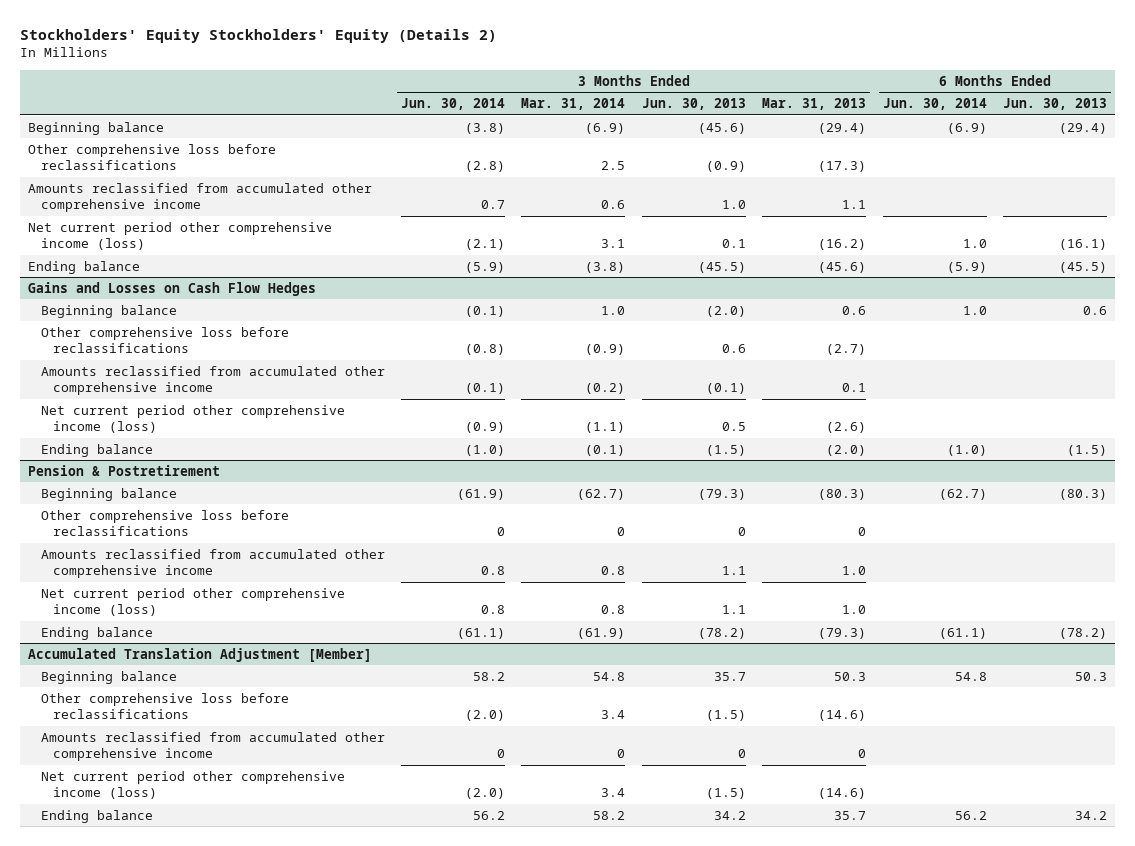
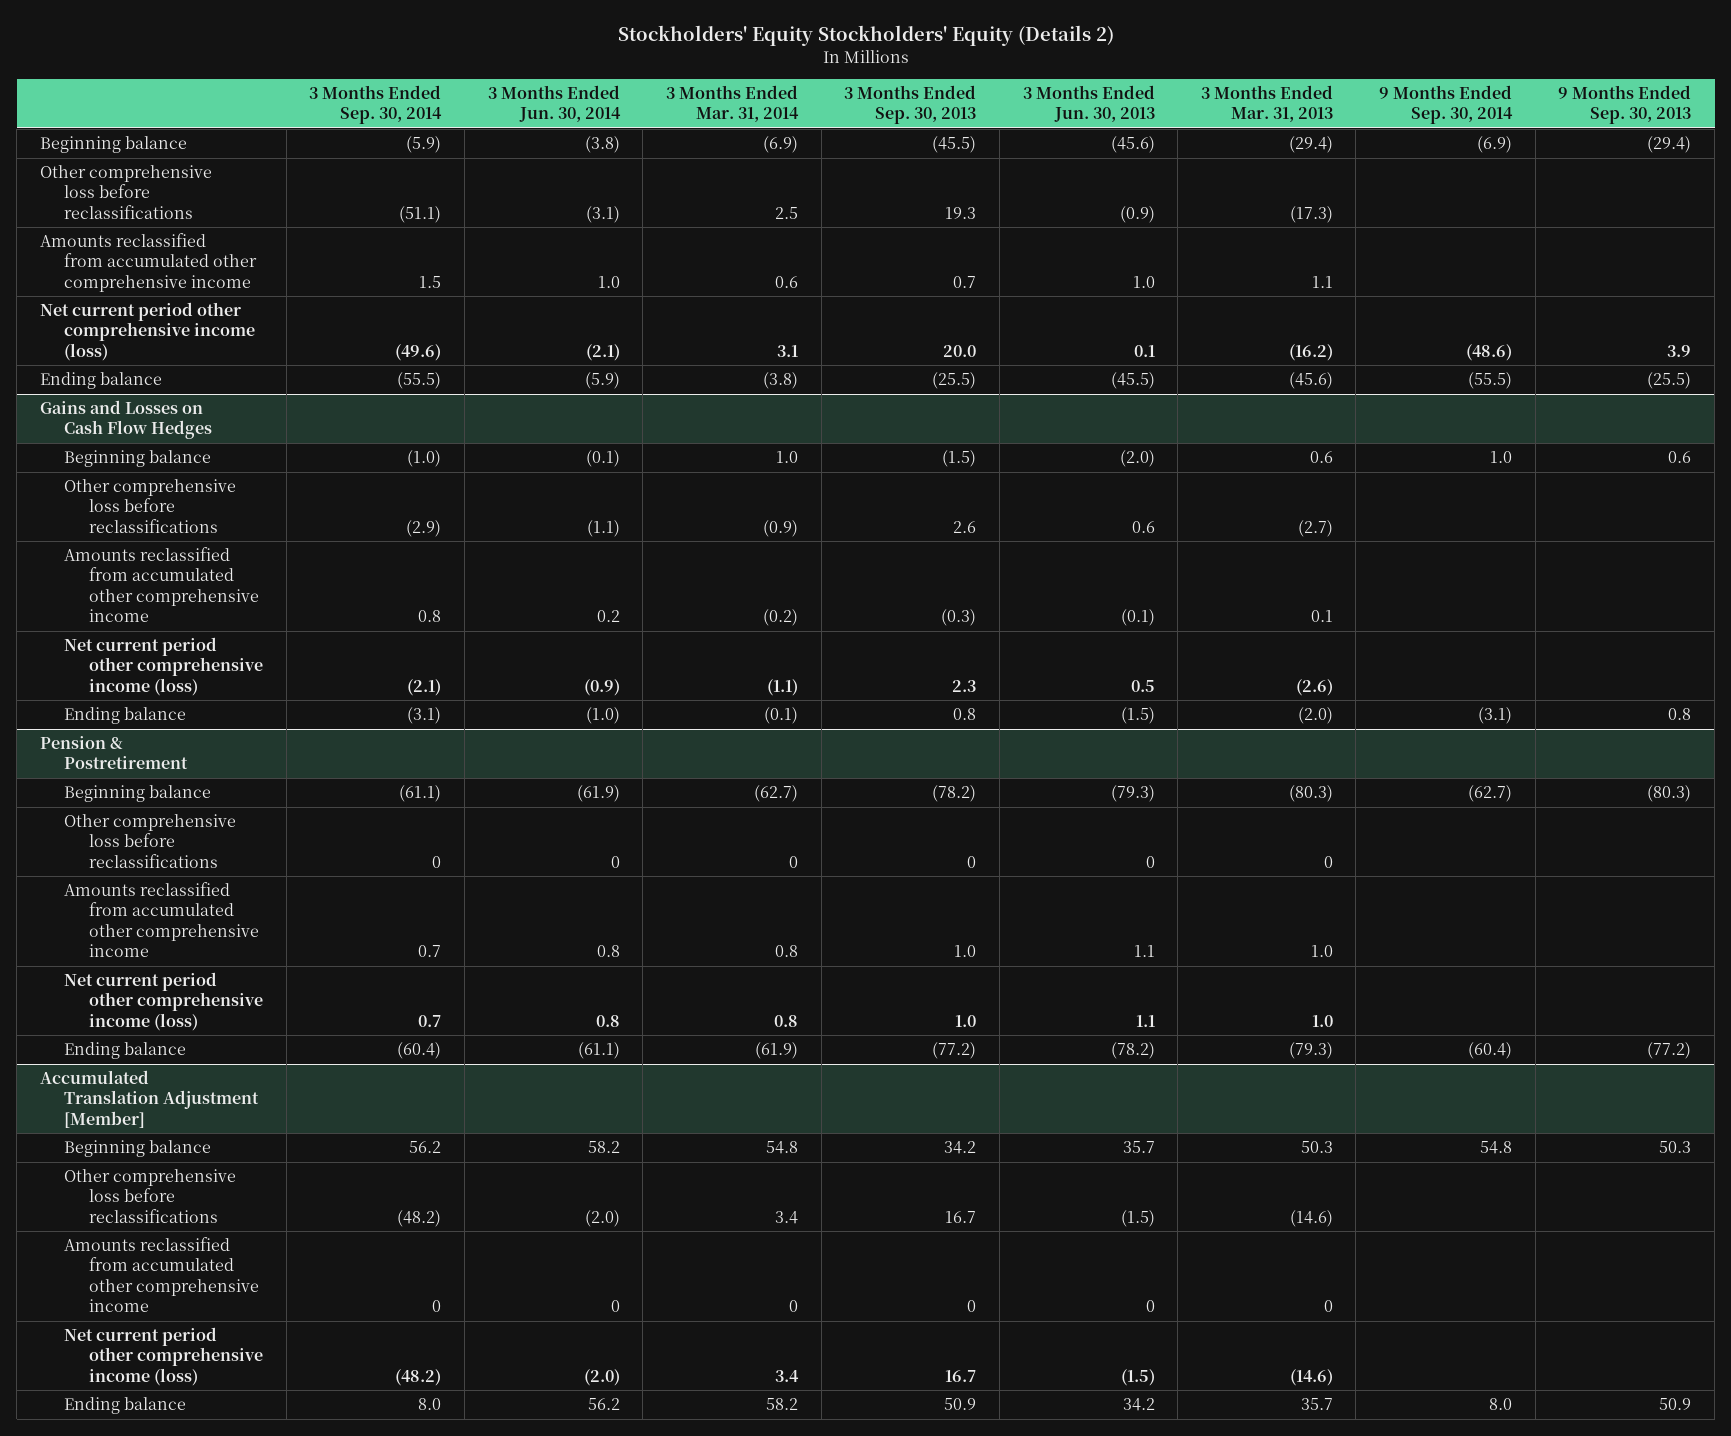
- | 3 Months Ended Jun. 30, 2014 | 3 Months Ended Mar. 31, 2014 | 3 Months Ended Jun. 30, 2013 | 3 Months Ended Mar. 31, 2013 | 6 Months Ended Jun. 30, 2014 | 6 Months Ended Jun. 30, 2013
+ | 3 Months Ended Sep. 30, 2014 | 3 Months Ended Jun. 30, 2014 | 3 Months Ended Mar. 31, 2014 | 3 Months Ended Sep. 30, 2013 | 3 Months Ended Jun. 30, 2013 | 3 Months Ended Mar. 31, 2013 | 9 Months Ended Sep. 30, 2014 | 9 Months Ended Sep. 30, 2013
- Other comprehensive loss before reclassifications | (2.8) | 2.5 | (0.9) | (17.3) | |
- Amounts reclassified from accumulated other comprehensive income | 0.7 | 0.6 | 1.0 | 1.1 | |
+ Other comprehensive loss before reclassifications | (51.1) | (3.1) | 2.5 | 19.3 | (0.9) | (17.3) | |
+ Amounts reclassified from accumulated other comprehensive income | 1.5 | 1.0 | 0.6 | 0.7 | 1.0 | 1.1 | |
@ Gains and Losses on Cash Flow Hedges
- Other comprehensive loss before reclassifications | (0.8) | (0.9) | 0.6 | (2.7) | |
- Amounts reclassified from accumulated other comprehensive income | (0.1) | (0.2) | (0.1) | 0.1 | |
+ Other comprehensive loss before reclassifications | (2.9) | (1.1) | (0.9) | 2.6 | 0.6 | (2.7) | |
+ Amounts reclassified from accumulated other comprehensive income | 0.8 | 0.2 | (0.2) | (0.3) | (0.1) | 0.1 | |

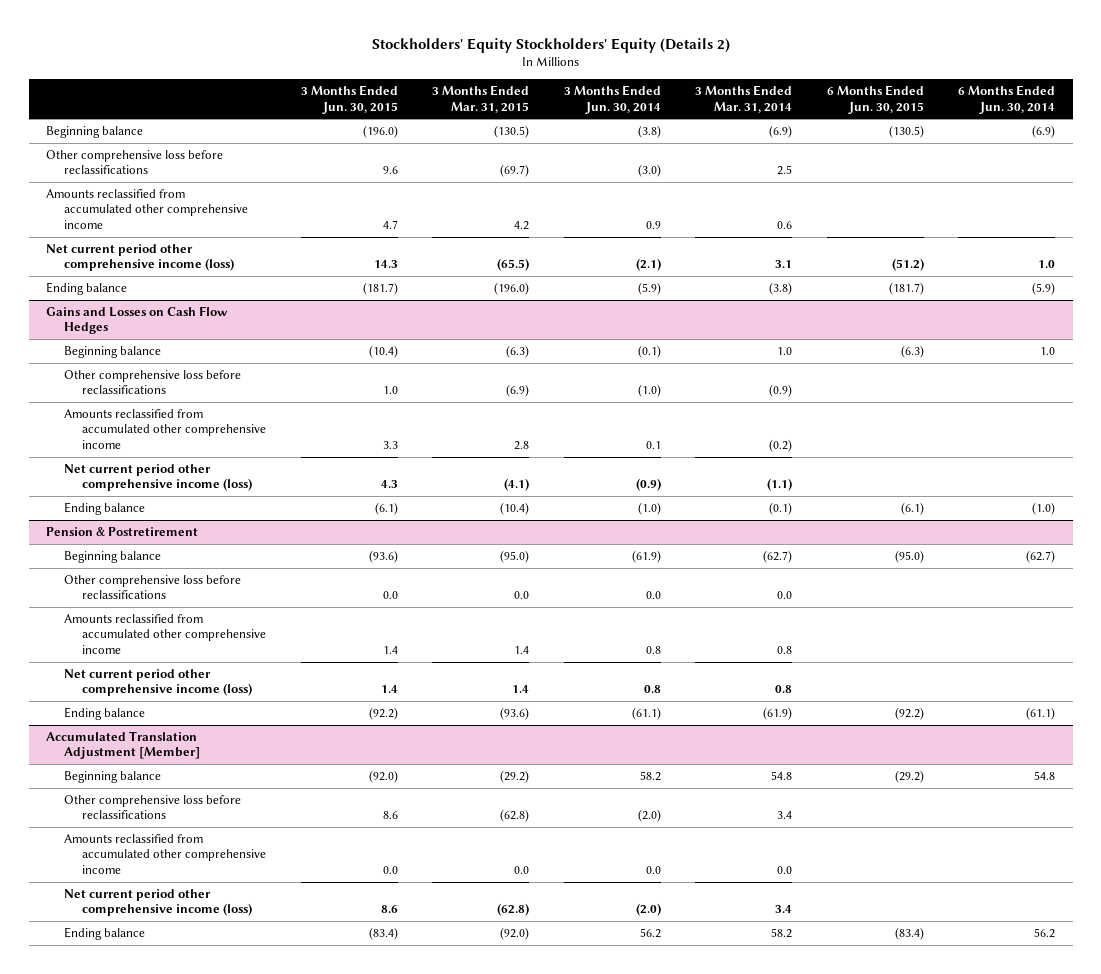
- | 3 Months Ended Sep. 30, 2014 | 3 Months Ended Jun. 30, 2014 | 3 Months Ended Mar. 31, 2014 | 3 Months Ended Sep. 30, 2013 | 3 Months Ended Jun. 30, 2013 | 3 Months Ended Mar. 31, 2013 | 9 Months Ended Sep. 30, 2014 | 9 Months Ended Sep. 30, 2013
+ | 3 Months Ended Jun. 30, 2015 | 3 Months Ended Mar. 31, 2015 | 3 Months Ended Jun. 30, 2014 | 3 Months Ended Mar. 31, 2014 | 6 Months Ended Jun. 30, 2015 | 6 Months Ended Jun. 30, 2014
- Other comprehensive loss before reclassifications | (51.1) | (3.1) | 2.5 | 19.3 | (0.9) | (17.3) | |
- Amounts reclassified from accumulated other comprehensive income | 1.5 | 1.0 | 0.6 | 0.7 | 1.0 | 1.1 | |
+ Other comprehensive loss before reclassifications | 9.6 | (69.7) | (3.0) | 2.5 | |
+ Amounts reclassified from accumulated other comprehensive income | 4.7 | 4.2 | 0.9 | 0.6 | |
@ Gains and Losses on Cash Flow Hedges
- Other comprehensive loss before reclassifications | (2.9) | (1.1) | (0.9) | 2.6 | 0.6 | (2.7) | |
- Amounts reclassified from accumulated other comprehensive income | 0.8 | 0.2 | (0.2) | (0.3) | (0.1) | 0.1 | |
+ Other comprehensive loss before reclassifications | 1.0 | (6.9) | (1.0) | (0.9) | |
+ Amounts reclassified from accumulated other comprehensive income | 3.3 | 2.8 | 0.1 | (0.2) | |
@ Pension & Postretirement
- Other comprehensive loss before reclassifications | 0 | 0 | 0 | 0 | 0 | 0 | |
+ Other comprehensive loss before reclassifications | 0.0 | 0.0 | 0.0 | 0.0 | |
@ Accumulated Translation Adjustment [Member]
- Amounts reclassified from accumulated other comprehensive income | 0 | 0 | 0 | 0 | 0 | 0 | |
+ Amounts reclassified from accumulated other comprehensive income | 0.0 | 0.0 | 0.0 | 0.0 | |

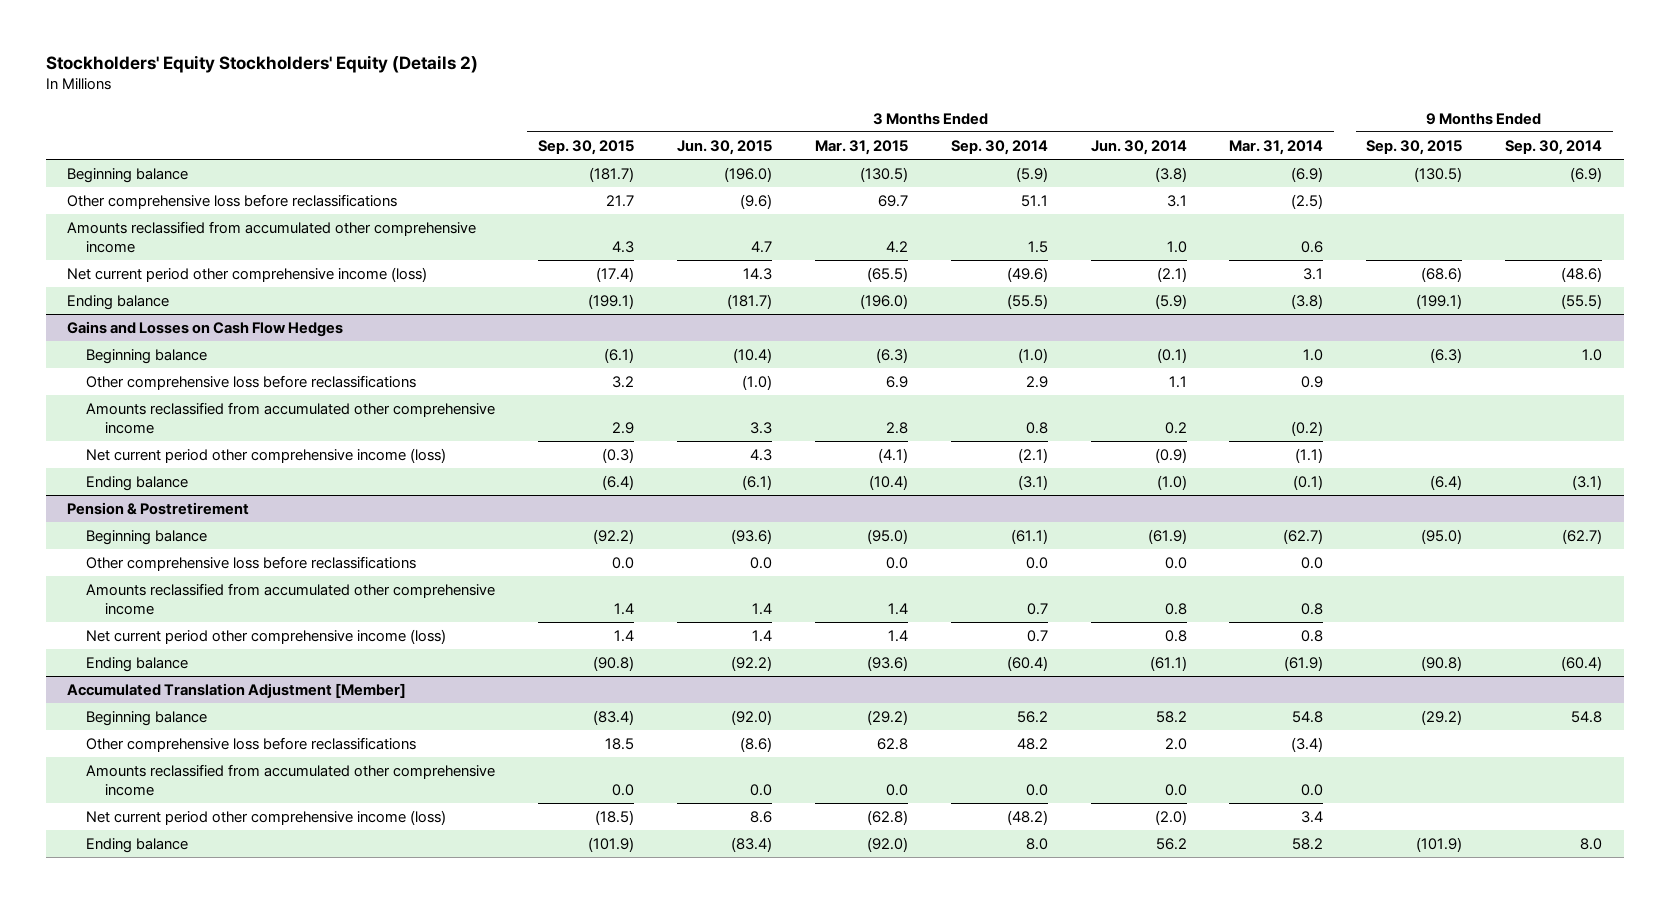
- | 3 Months Ended Jun. 30, 2015 | 3 Months Ended Mar. 31, 2015 | 3 Months Ended Jun. 30, 2014 | 3 Months Ended Mar. 31, 2014 | 6 Months Ended Jun. 30, 2015 | 6 Months Ended Jun. 30, 2014
+ | 3 Months Ended Sep. 30, 2015 | 3 Months Ended Jun. 30, 2015 | 3 Months Ended Mar. 31, 2015 | 3 Months Ended Sep. 30, 2014 | 3 Months Ended Jun. 30, 2014 | 3 Months Ended Mar. 31, 2014 | 9 Months Ended Sep. 30, 2015 | 9 Months Ended Sep. 30, 2014
- Other comprehensive loss before reclassifications | 9.6 | (69.7) | (3.0) | 2.5 | |
- Amounts reclassified from accumulated other comprehensive income | 4.7 | 4.2 | 0.9 | 0.6 | |
+ Other comprehensive loss before reclassifications | 21.7 | (9.6) | 69.7 | 51.1 | 3.1 | (2.5) | |
+ Amounts reclassified from accumulated other comprehensive income | 4.3 | 4.7 | 4.2 | 1.5 | 1.0 | 0.6 | |
@ Gains and Losses on Cash Flow Hedges
- Other comprehensive loss before reclassifications | 1.0 | (6.9) | (1.0) | (0.9) | |
- Amounts reclassified from accumulated other comprehensive income | 3.3 | 2.8 | 0.1 | (0.2) | |
+ Other comprehensive loss before reclassifications | 3.2 | (1.0) | 6.9 | 2.9 | 1.1 | 0.9 | |
+ Amounts reclassified from accumulated other comprehensive income | 2.9 | 3.3 | 2.8 | 0.8 | 0.2 | (0.2) | |
@ Accumulated Translation Adjustment [Member]
- Other comprehensive loss before reclassifications | 8.6 | (62.8) | (2.0) | 3.4 | |
+ Other comprehensive loss before reclassifications | 18.5 | (8.6) | 62.8 | 48.2 | 2.0 | (3.4) | |

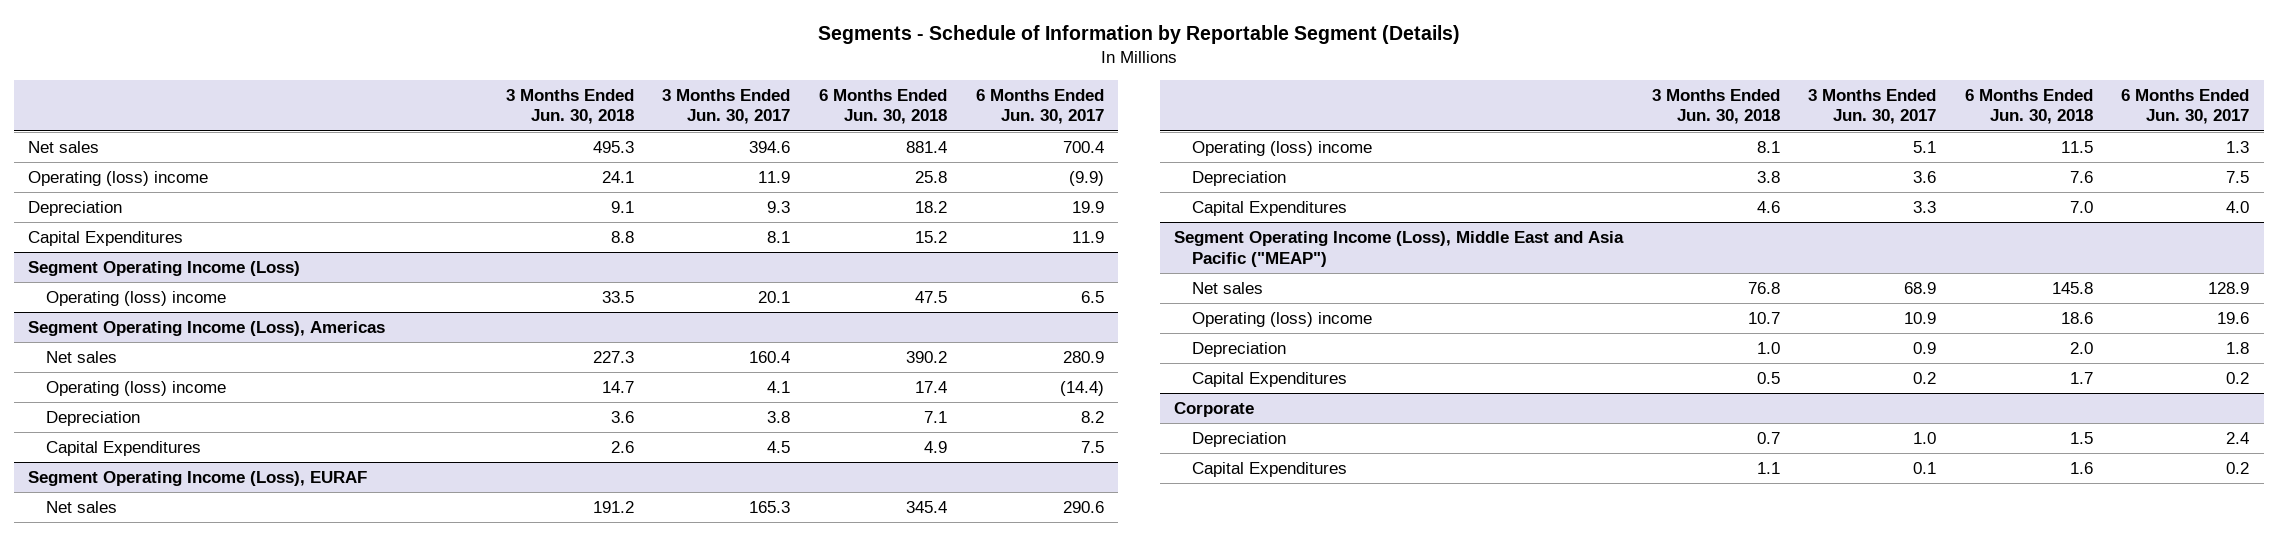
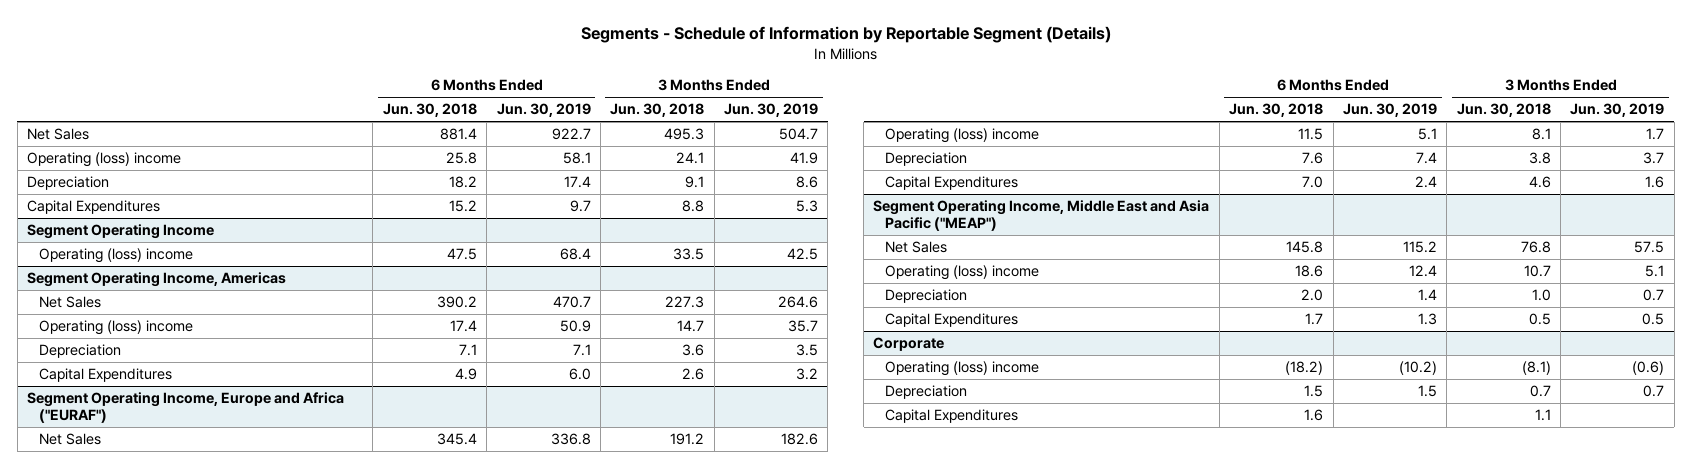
- | 3 Months Ended Jun. 30, 2018 | 3 Months Ended Jun. 30, 2017 | 6 Months Ended Jun. 30, 2018 | 6 Months Ended Jun. 30, 2017
+ | 6 Months Ended Jun. 30, 2018 | 6 Months Ended Jun. 30, 2019 | 3 Months Ended Jun. 30, 2018 | 3 Months Ended Jun. 30, 2019
- Net sales | 495.3 | 394.6 | 881.4 | 700.4
+ Net Sales | 881.4 | 922.7 | 495.3 | 504.7
- Segment Operating Income (Loss)
+ Segment Operating Income
- Segment Operating Income (Loss), Americas
- Net sales | 227.3 | 160.4 | 390.2 | 280.9
+ Segment Operating Income, Americas
+ Net Sales | 390.2 | 470.7 | 227.3 | 264.6
- Segment Operating Income (Loss), EURAF
- Net sales | 191.2 | 165.3 | 345.4 | 290.6
+ Segment Operating Income, Europe and Africa ("EURAF")
+ Net Sales | 345.4 | 336.8 | 191.2 | 182.6
- Segment Operating Income (Loss), Middle East and Asia Pacific ("MEAP")
- Net sales | 76.8 | 68.9 | 145.8 | 128.9
+ Segment Operating Income, Middle East and Asia Pacific ("MEAP")
+ Net Sales | 145.8 | 115.2 | 76.8 | 57.5
@ Corporate
+ Operating (loss) income | (18.2) | (10.2) | (8.1) | (0.6)

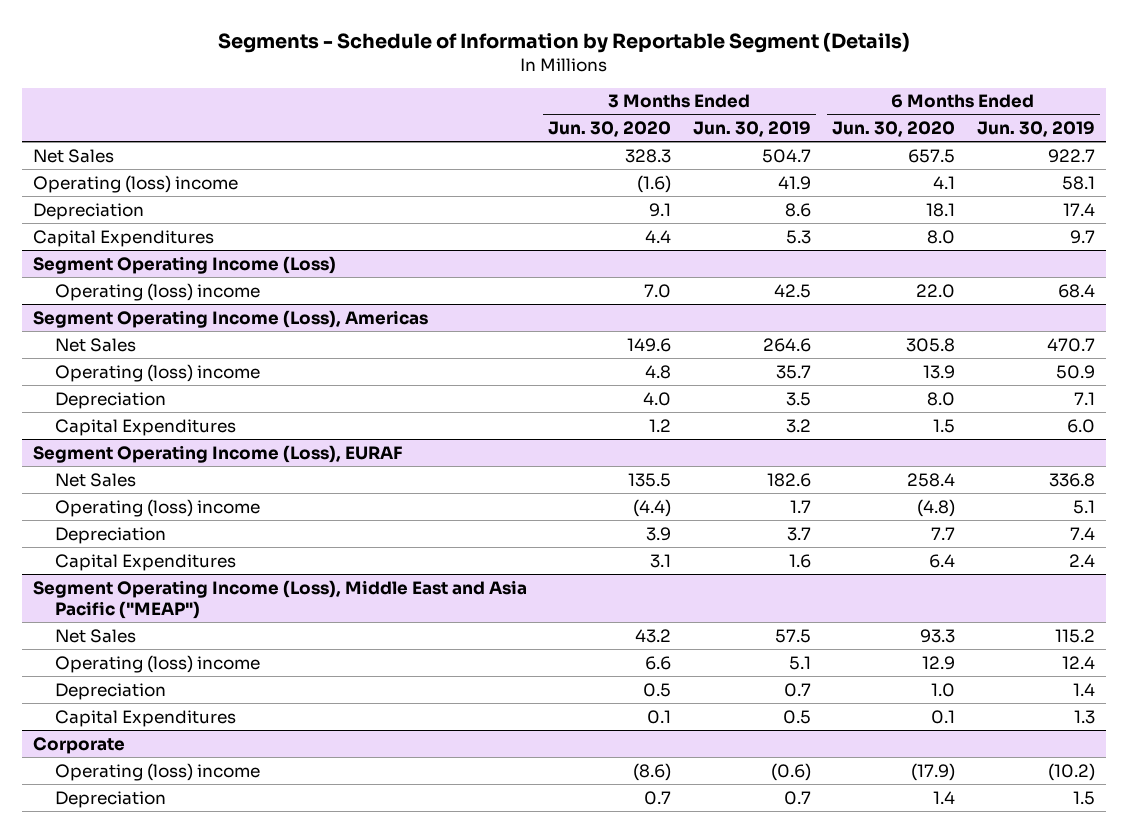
- | 6 Months Ended Jun. 30, 2018 | 6 Months Ended Jun. 30, 2019 | 3 Months Ended Jun. 30, 2018 | 3 Months Ended Jun. 30, 2019
+ | 3 Months Ended Jun. 30, 2020 | 3 Months Ended Jun. 30, 2019 | 6 Months Ended Jun. 30, 2020 | 6 Months Ended Jun. 30, 2019
- Segment Operating Income
+ Segment Operating Income (Loss)
- Segment Operating Income, Americas
+ Segment Operating Income (Loss), Americas
- Segment Operating Income, Europe and Africa ("EURAF")
+ Segment Operating Income (Loss), EURAF
- Segment Operating Income, Middle East and Asia Pacific ("MEAP")
+ Segment Operating Income (Loss), Middle East and Asia Pacific ("MEAP")
@ Corporate
- Capital Expenditures | 1.6 | | 1.1 |

